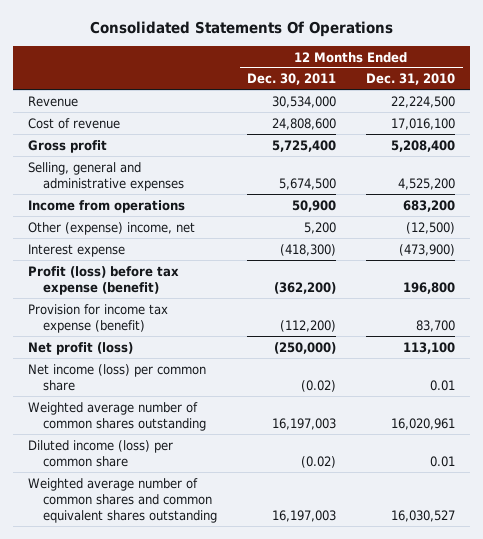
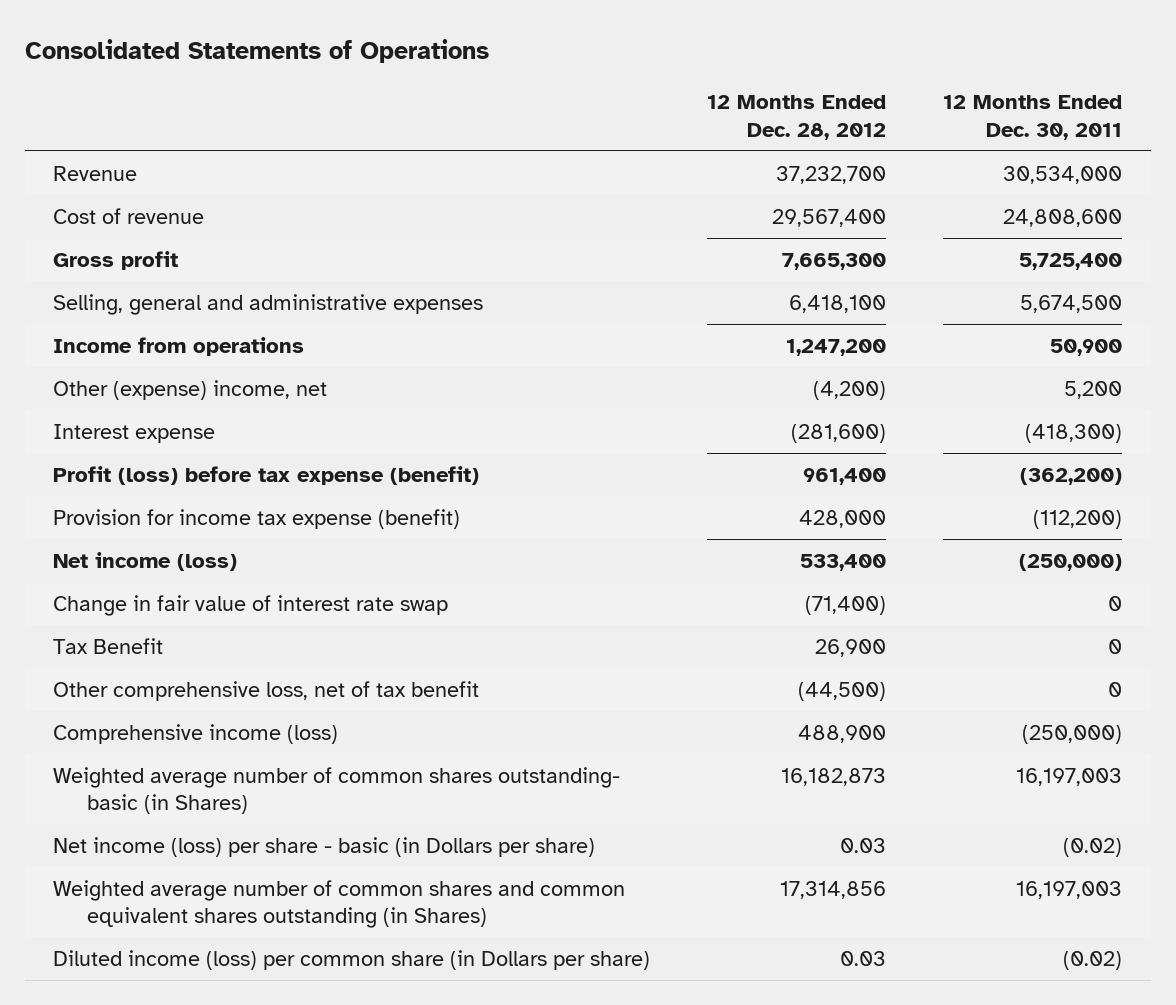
- Consolidated Statements Of Operations
+ Consolidated Statements of Operations
- | 12 Months Ended Dec. 30, 2011 | 12 Months Ended Dec. 31, 2010
+ | 12 Months Ended Dec. 28, 2012 | 12 Months Ended Dec. 30, 2011
- Net profit (loss) | (250,000) | 113,100
- Net income (loss) per common share | (0.02) | 0.01
- Weighted average number of common shares outstanding | 16,197,003 | 16,020,961
- Diluted income (loss) per common share | (0.02) | 0.01
- Weighted average number of common shares and common equivalent shares outstanding | 16,197,003 | 16,030,527
+ Net income (loss) | 533,400 | (250,000)
+ Change in fair value of interest rate swap | (71,400) | 0
+ Tax Benefit | 26,900 | 0
+ Other comprehensive loss, net of tax benefit | (44,500) | 0
+ Comprehensive income (loss) | 488,900 | (250,000)
+ Weighted average number of common shares outstanding- basic (in Shares) | 16,182,873 | 16,197,003
+ Net income (loss) per share - basic (in Dollars per share) | 0.03 | (0.02)
+ Weighted average number of common shares and common equivalent shares outstanding (in Shares) | 17,314,856 | 16,197,003
+ Diluted income (loss) per common share (in Dollars per share) | 0.03 | (0.02)

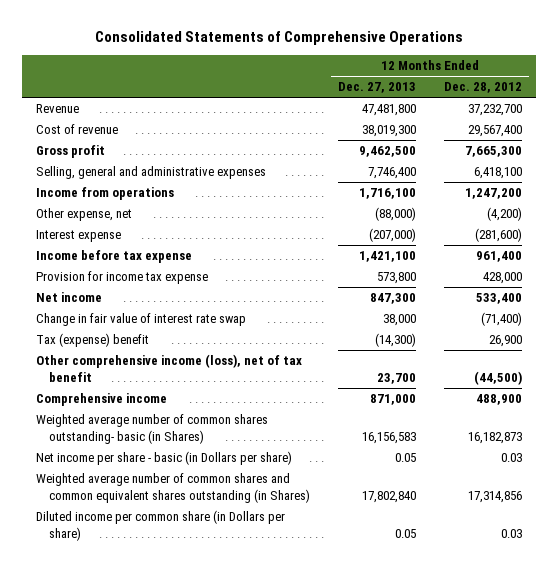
- Consolidated Statements of Operations
+ Consolidated Statements of Comprehensive Operations
- | 12 Months Ended Dec. 28, 2012 | 12 Months Ended Dec. 30, 2011
+ | 12 Months Ended Dec. 27, 2013 | 12 Months Ended Dec. 28, 2012
- Other (expense) income, net | (4,200) | 5,200
+ Other expense, net | (88,000) | (4,200)
- Profit (loss) before tax expense (benefit) | 961,400 | (362,200)
- Provision for income tax expense (benefit) | 428,000 | (112,200)
- Net income (loss) | 533,400 | (250,000)
+ Income before tax expense | 1,421,100 | 961,400
+ Provision for income tax expense | 573,800 | 428,000
+ Net income | 847,300 | 533,400
- Tax Benefit | 26,900 | 0
- Other comprehensive loss, net of tax benefit | (44,500) | 0
- Comprehensive income (loss) | 488,900 | (250,000)
+ Tax (expense) benefit | (14,300) | 26,900
+ Other comprehensive income (loss), net of tax benefit | 23,700 | (44,500)
+ Comprehensive income | 871,000 | 488,900
- Net income (loss) per share - basic (in Dollars per share) | 0.03 | (0.02)
+ Net income per share - basic (in Dollars per share) | 0.05 | 0.03
- Diluted income (loss) per common share (in Dollars per share) | 0.03 | (0.02)
+ Diluted income per common share (in Dollars per share) | 0.05 | 0.03

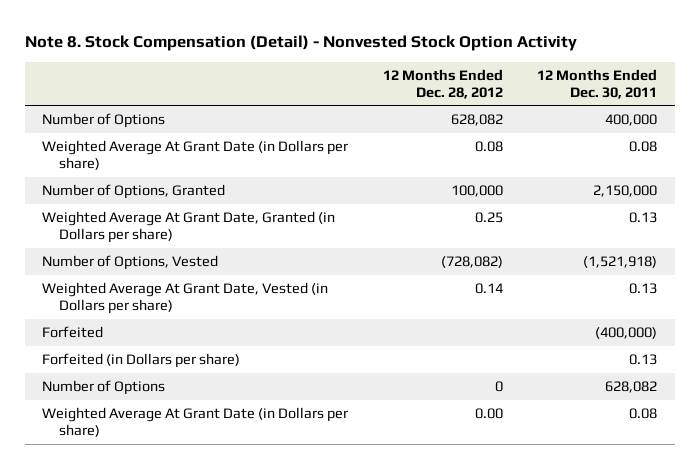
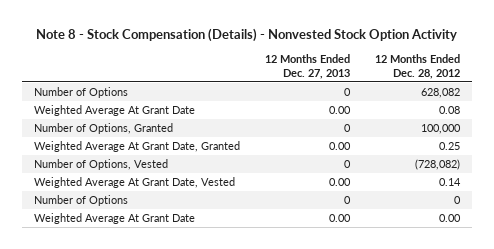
- Note 8. Stock Compensation (Detail) - Nonvested Stock Option Activity
+ Note 8 - Stock Compensation (Details) - Nonvested Stock Option Activity
- | 12 Months Ended Dec. 28, 2012 | 12 Months Ended Dec. 30, 2011
+ | 12 Months Ended Dec. 27, 2013 | 12 Months Ended Dec. 28, 2012
- Weighted Average At Grant Date (in Dollars per share) | 0.08 | 0.08
+ Weighted Average At Grant Date | 0.00 | 0.08
- Weighted Average At Grant Date, Granted (in Dollars per share) | 0.25 | 0.13
+ Weighted Average At Grant Date, Granted | 0.00 | 0.25
- Weighted Average At Grant Date, Vested (in Dollars per share) | 0.14 | 0.13
- Forfeited | | (400,000)
- Forfeited (in Dollars per share) | | 0.13
+ Weighted Average At Grant Date, Vested | 0.00 | 0.14
- Weighted Average At Grant Date (in Dollars per share) | 0.00 | 0.08
+ Weighted Average At Grant Date | 0.00 | 0.00

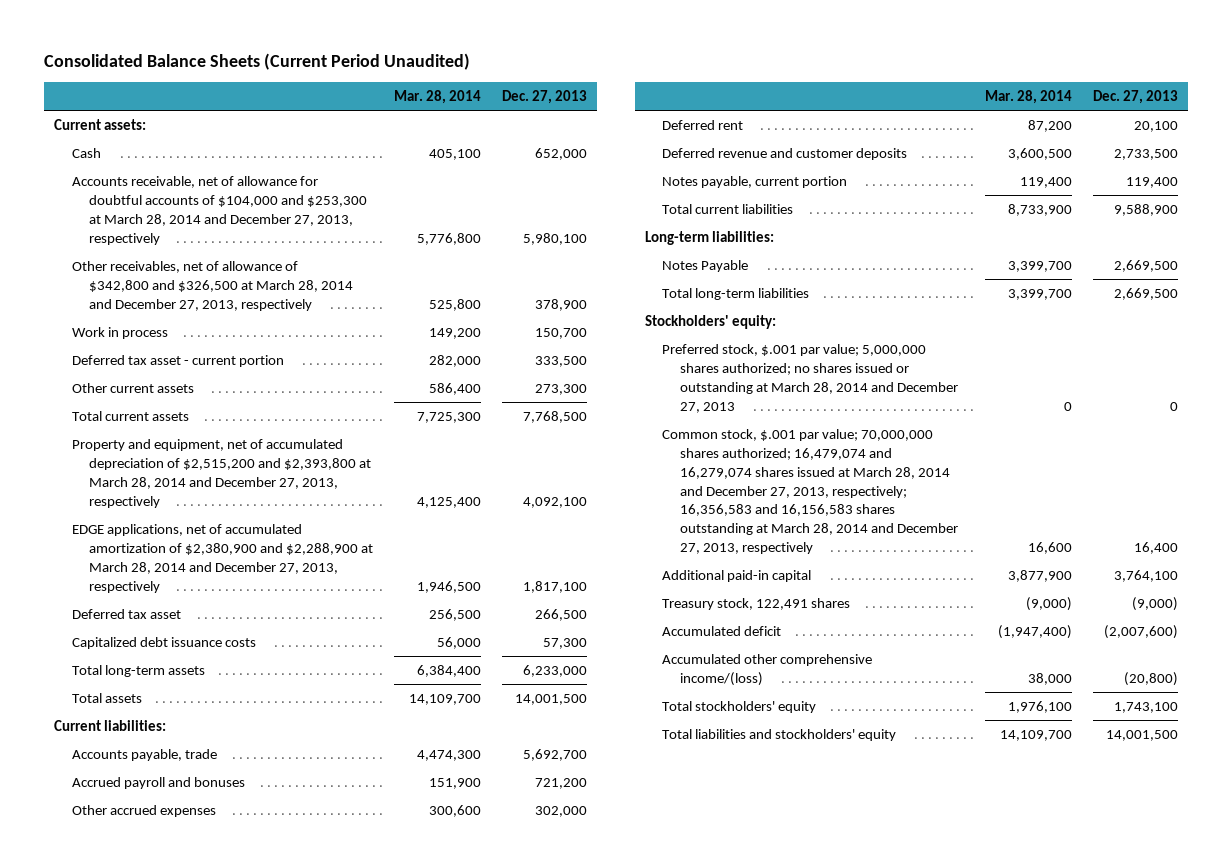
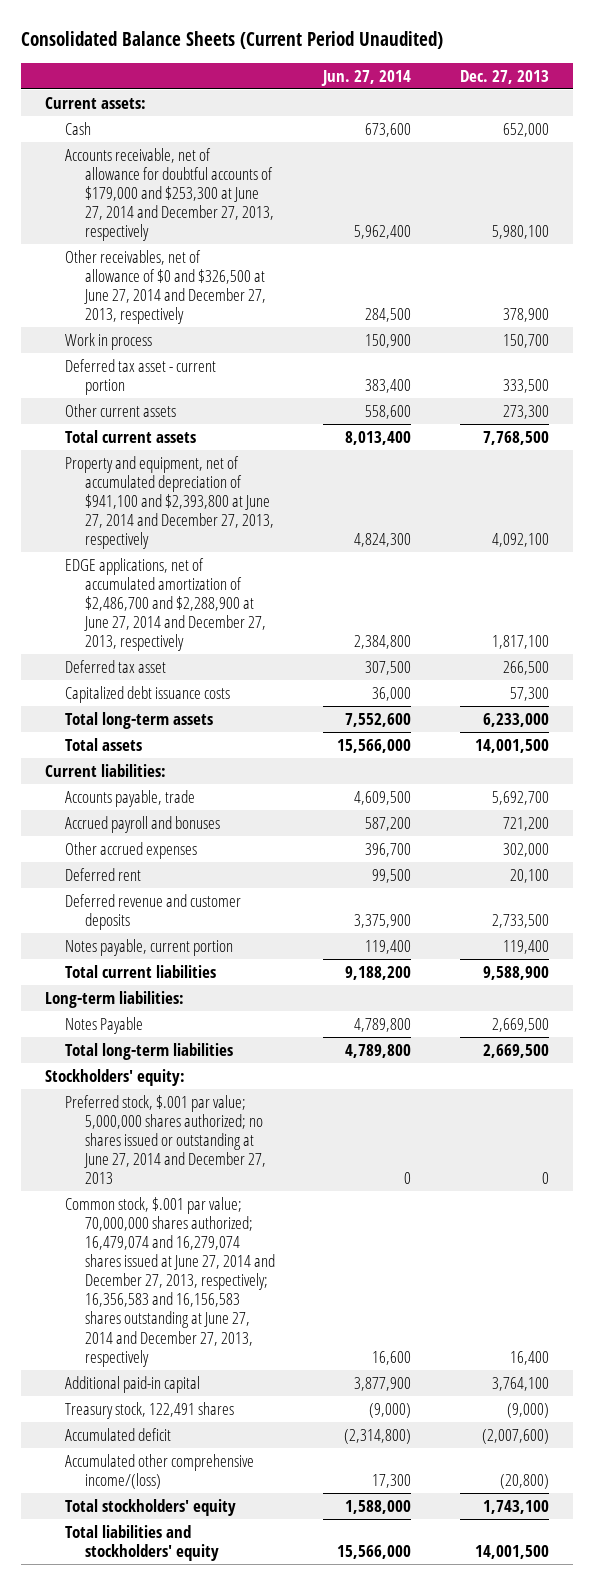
- | Mar. 28, 2014 | Dec. 27, 2013
+ | Jun. 27, 2014 | Dec. 27, 2013
- Accounts receivable, net of allowance for doubtful accounts of $104,000 and $253,300 at March 28, 2014 and December 27, 2013, respectively | 5,776,800 | 5,980,100
- Other receivables, net of allowance of $342,800 and $326,500 at March 28, 2014 and December 27, 2013, respectively | 525,800 | 378,900
+ Accounts receivable, net of allowance for doubtful accounts of $179,000 and $253,300 at June 27, 2014 and December 27, 2013, respectively | 5,962,400 | 5,980,100
+ Other receivables, net of allowance of $0 and $326,500 at June 27, 2014 and December 27, 2013, respectively | 284,500 | 378,900
- Property and equipment, net of accumulated depreciation of $2,515,200 and $2,393,800 at March 28, 2014 and December 27, 2013, respectively | 4,125,400 | 4,092,100
- EDGE applications, net of accumulated amortization of $2,380,900 and $2,288,900 at March 28, 2014 and December 27, 2013, respectively | 1,946,500 | 1,817,100
+ Property and equipment, net of accumulated depreciation of $941,100 and $2,393,800 at June 27, 2014 and December 27, 2013, respectively | 4,824,300 | 4,092,100
+ EDGE applications, net of accumulated amortization of $2,486,700 and $2,288,900 at June 27, 2014 and December 27, 2013, respectively | 2,384,800 | 1,817,100
- Preferred stock, $.001 par value; 5,000,000 shares authorized; no shares issued or outstanding at March 28, 2014 and December 27, 2013 | 0 | 0
- Common stock, $.001 par value; 70,000,000 shares authorized; 16,479,074 and 16,279,074 shares issued at March 28, 2014 and December 27, 2013, respectively; 16,356,583 and 16,156,583 shares outstanding at March 28, 2014 and December 27, 2013, respectively | 16,600 | 16,400
+ Preferred stock, $.001 par value; 5,000,000 shares authorized; no shares issued or outstanding at June 27, 2014 and December 27, 2013 | 0 | 0
+ Common stock, $.001 par value; 70,000,000 shares authorized; 16,479,074 and 16,279,074 shares issued at June 27, 2014 and December 27, 2013, respectively; 16,356,583 and 16,156,583 shares outstanding at June 27, 2014 and December 27, 2013, respectively | 16,600 | 16,400

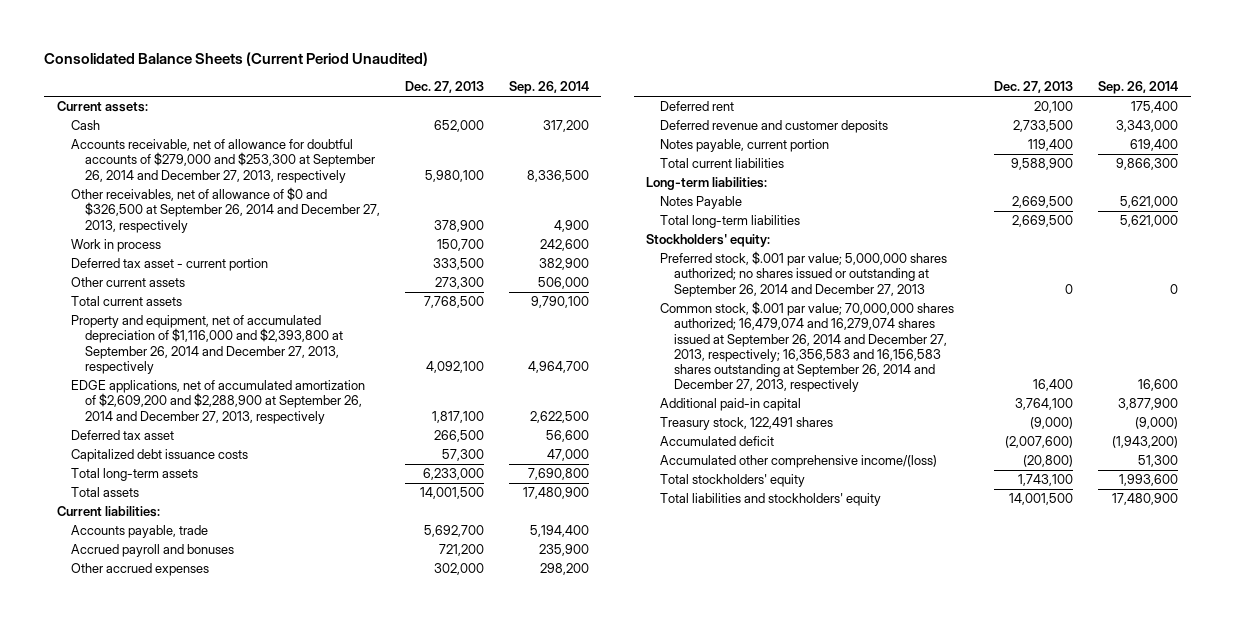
- | Jun. 27, 2014 | Dec. 27, 2013
+ | Dec. 27, 2013 | Sep. 26, 2014
- Accounts receivable, net of allowance for doubtful accounts of $179,000 and $253,300 at June 27, 2014 and December 27, 2013, respectively | 5,962,400 | 5,980,100
- Other receivables, net of allowance of $0 and $326,500 at June 27, 2014 and December 27, 2013, respectively | 284,500 | 378,900
+ Accounts receivable, net of allowance for doubtful accounts of $279,000 and $253,300 at September 26, 2014 and December 27, 2013, respectively | 5,980,100 | 8,336,500
+ Other receivables, net of allowance of $0 and $326,500 at September 26, 2014 and December 27, 2013, respectively | 378,900 | 4,900
- Property and equipment, net of accumulated depreciation of $941,100 and $2,393,800 at June 27, 2014 and December 27, 2013, respectively | 4,824,300 | 4,092,100
- EDGE applications, net of accumulated amortization of $2,486,700 and $2,288,900 at June 27, 2014 and December 27, 2013, respectively | 2,384,800 | 1,817,100
+ Property and equipment, net of accumulated depreciation of $1,116,000 and $2,393,800 at September 26, 2014 and December 27, 2013, respectively | 4,092,100 | 4,964,700
+ EDGE applications, net of accumulated amortization of $2,609,200 and $2,288,900 at September 26, 2014 and December 27, 2013, respectively | 1,817,100 | 2,622,500
- Preferred stock, $.001 par value; 5,000,000 shares authorized; no shares issued or outstanding at June 27, 2014 and December 27, 2013 | 0 | 0
- Common stock, $.001 par value; 70,000,000 shares authorized; 16,479,074 and 16,279,074 shares issued at June 27, 2014 and December 27, 2013, respectively; 16,356,583 and 16,156,583 shares outstanding at June 27, 2014 and December 27, 2013, respectively | 16,600 | 16,400
+ Preferred stock, $.001 par value; 5,000,000 shares authorized; no shares issued or outstanding at September 26, 2014 and December 27, 2013 | 0 | 0
+ Common stock, $.001 par value; 70,000,000 shares authorized; 16,479,074 and 16,279,074 shares issued at September 26, 2014 and December 27, 2013, respectively; 16,356,583 and 16,156,583 shares outstanding at September 26, 2014 and December 27, 2013, respectively | 16,400 | 16,600

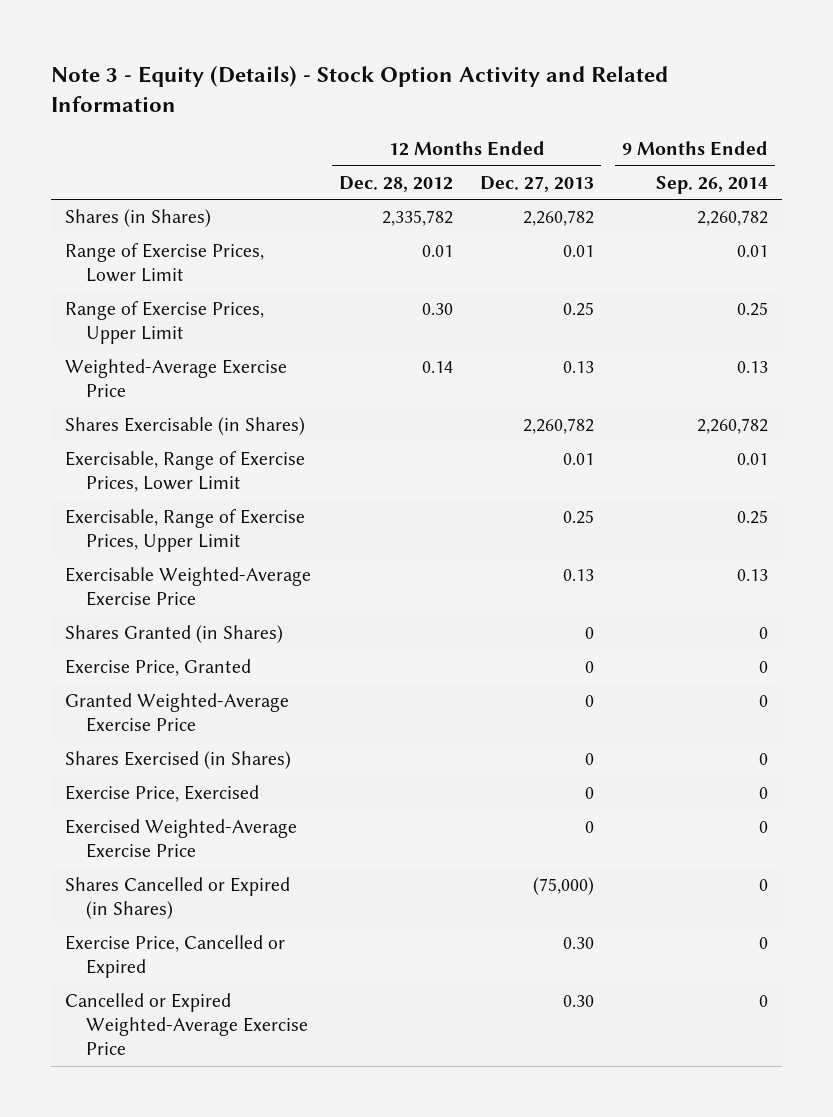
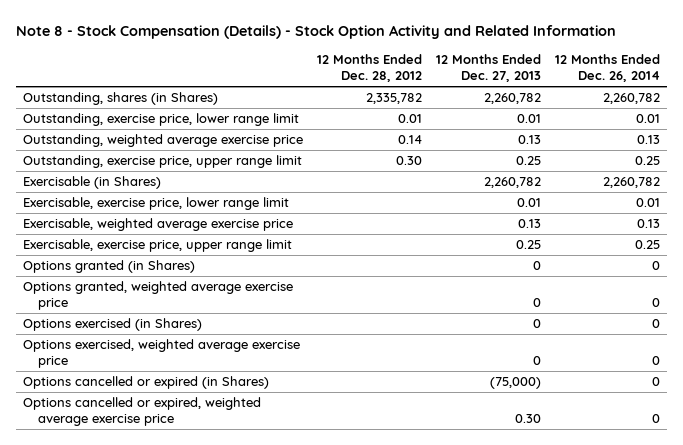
- Note 3 - Equity (Details) - Stock Option Activity and Related Information
+ Note 8 - Stock Compensation (Details) - Stock Option Activity and Related Information
- | 12 Months Ended Dec. 28, 2012 | 12 Months Ended Dec. 27, 2013 | 9 Months Ended Sep. 26, 2014
+ | 12 Months Ended Dec. 28, 2012 | 12 Months Ended Dec. 27, 2013 | 12 Months Ended Dec. 26, 2014
- Shares (in Shares) | 2,335,782 | 2,260,782 | 2,260,782
- Range of Exercise Prices, Lower Limit | 0.01 | 0.01 | 0.01
- Range of Exercise Prices, Upper Limit | 0.30 | 0.25 | 0.25
- Weighted-Average Exercise Price | 0.14 | 0.13 | 0.13
- Shares Exercisable (in Shares) | | 2,260,782 | 2,260,782
- Exercisable, Range of Exercise Prices, Lower Limit | | 0.01 | 0.01
- Exercisable, Range of Exercise Prices, Upper Limit | | 0.25 | 0.25
- Exercisable Weighted-Average Exercise Price | | 0.13 | 0.13
- Shares Granted (in Shares) | | 0 | 0
- Exercise Price, Granted | | 0 | 0
- Granted Weighted-Average Exercise Price | | 0 | 0
- Shares Exercised (in Shares) | | 0 | 0
- Exercise Price, Exercised | | 0 | 0
- Exercised Weighted-Average Exercise Price | | 0 | 0
- Shares Cancelled or Expired (in Shares) | | (75,000) | 0
- Exercise Price, Cancelled or Expired | | 0.30 | 0
- Cancelled or Expired Weighted-Average Exercise Price | | 0.30 | 0
+ Outstanding, shares (in Shares) | 2,335,782 | 2,260,782 | 2,260,782
+ Outstanding, exercise price, lower range limit | 0.01 | 0.01 | 0.01
+ Outstanding, weighted average exercise price | 0.14 | 0.13 | 0.13
+ Outstanding, exercise price, upper range limit | 0.30 | 0.25 | 0.25
+ Exercisable (in Shares) | | 2,260,782 | 2,260,782
+ Exercisable, exercise price, lower range limit | | 0.01 | 0.01
+ Exercisable, weighted average exercise price | | 0.13 | 0.13
+ Exercisable, exercise price, upper range limit | | 0.25 | 0.25
+ Options granted (in Shares) | | 0 | 0
+ Options granted, weighted average exercise price | | 0 | 0
+ Options exercised (in Shares) | | 0 | 0
+ Options exercised, weighted average exercise price | | 0 | 0
+ Options cancelled or expired (in Shares) | | (75,000) | 0
+ Options cancelled or expired, weighted average exercise price | | 0.30 | 0

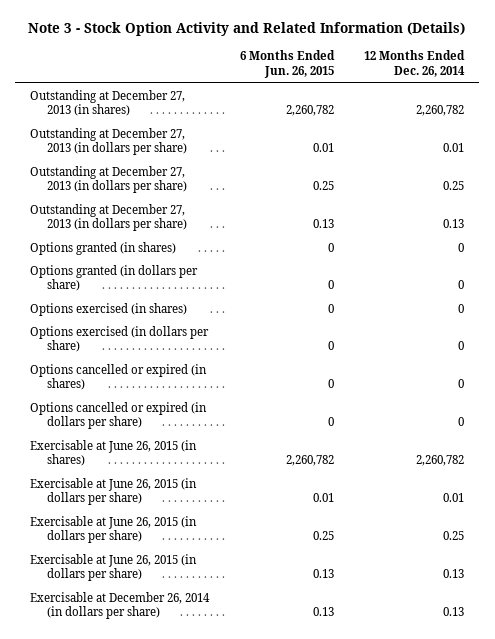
- Note 8 - Stock Compensation (Details) - Stock Option Activity and Related Information
+ Note 3 - Stock Option Activity and Related Information (Details)
- | 12 Months Ended Dec. 28, 2012 | 12 Months Ended Dec. 27, 2013 | 12 Months Ended Dec. 26, 2014
+ | 6 Months Ended Jun. 26, 2015 | 12 Months Ended Dec. 26, 2014
- Outstanding, shares (in Shares) | 2,335,782 | 2,260,782 | 2,260,782
- Outstanding, exercise price, lower range limit | 0.01 | 0.01 | 0.01
- Outstanding, weighted average exercise price | 0.14 | 0.13 | 0.13
- Outstanding, exercise price, upper range limit | 0.30 | 0.25 | 0.25
- Exercisable (in Shares) | | 2,260,782 | 2,260,782
- Exercisable, exercise price, lower range limit | | 0.01 | 0.01
- Exercisable, weighted average exercise price | | 0.13 | 0.13
- Exercisable, exercise price, upper range limit | | 0.25 | 0.25
- Options granted (in Shares) | | 0 | 0
- Options granted, weighted average exercise price | | 0 | 0
- Options exercised (in Shares) | | 0 | 0
- Options exercised, weighted average exercise price | | 0 | 0
- Options cancelled or expired (in Shares) | | (75,000) | 0
- Options cancelled or expired, weighted average exercise price | | 0.30 | 0
+ Outstanding at December 27, 2013 (in shares) | 2,260,782 | 2,260,782
+ Outstanding at December 27, 2013 (in dollars per share) | 0.01 | 0.01
+ Outstanding at December 27, 2013 (in dollars per share) | 0.25 | 0.25
+ Outstanding at December 27, 2013 (in dollars per share) | 0.13 | 0.13
+ Options granted (in shares) | 0 | 0
+ Options granted (in dollars per share) | 0 | 0
+ Options exercised (in shares) | 0 | 0
+ Options exercised (in dollars per share) | 0 | 0
+ Options cancelled or expired (in shares) | 0 | 0
+ Options cancelled or expired (in dollars per share) | 0 | 0
+ Exercisable at June 26, 2015 (in shares) | 2,260,782 | 2,260,782
+ Exercisable at June 26, 2015 (in dollars per share) | 0.01 | 0.01
+ Exercisable at June 26, 2015 (in dollars per share) | 0.25 | 0.25
+ Exercisable at June 26, 2015 (in dollars per share) | 0.13 | 0.13
+ Exercisable at December 26, 2014 (in dollars per share) | 0.13 | 0.13

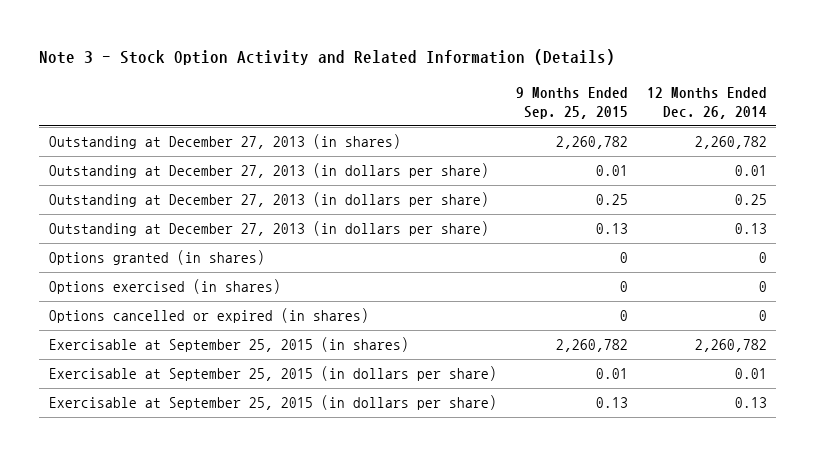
- | 6 Months Ended Jun. 26, 2015 | 12 Months Ended Dec. 26, 2014
+ | 9 Months Ended Sep. 25, 2015 | 12 Months Ended Dec. 26, 2014
- Options granted (in dollars per share) | 0 | 0
- Options exercised (in dollars per share) | 0 | 0
- Options cancelled or expired (in dollars per share) | 0 | 0
- Exercisable at June 26, 2015 (in shares) | 2,260,782 | 2,260,782
- Exercisable at June 26, 2015 (in dollars per share) | 0.01 | 0.01
- Exercisable at June 26, 2015 (in dollars per share) | 0.25 | 0.25
- Exercisable at June 26, 2015 (in dollars per share) | 0.13 | 0.13
- Exercisable at December 26, 2014 (in dollars per share) | 0.13 | 0.13
+ Exercisable at September 25, 2015 (in shares) | 2,260,782 | 2,260,782
+ Exercisable at September 25, 2015 (in dollars per share) | 0.01 | 0.01
+ Exercisable at September 25, 2015 (in dollars per share) | 0.13 | 0.13

